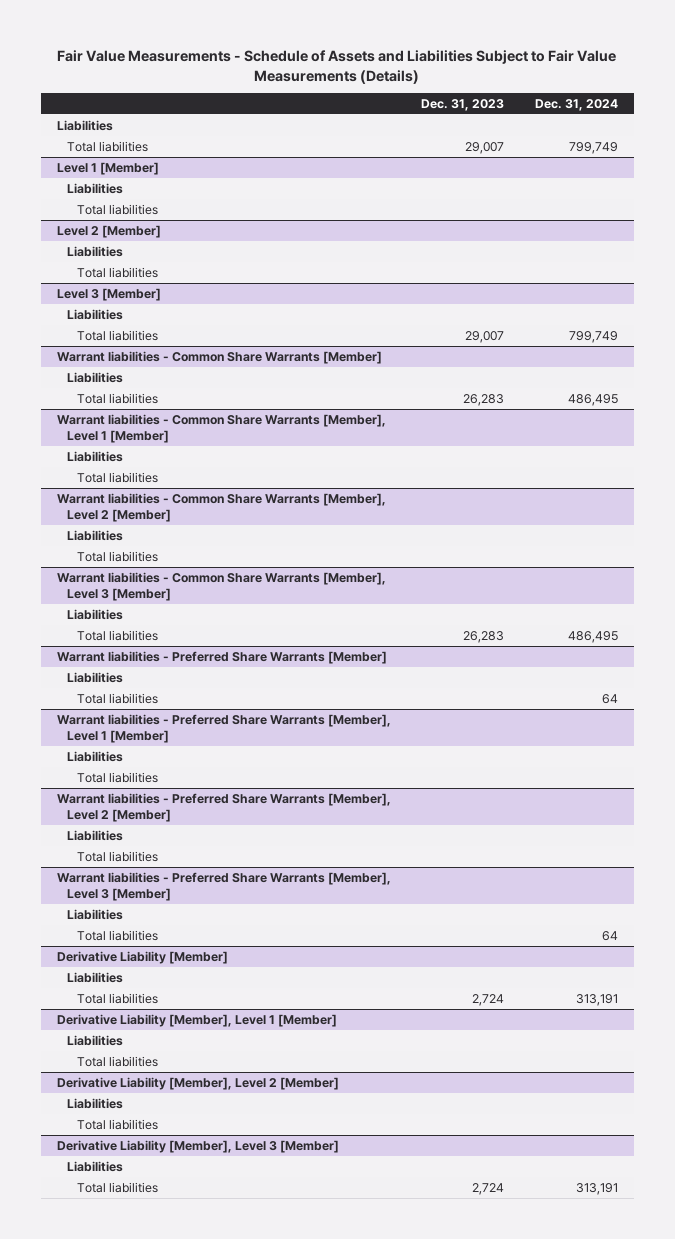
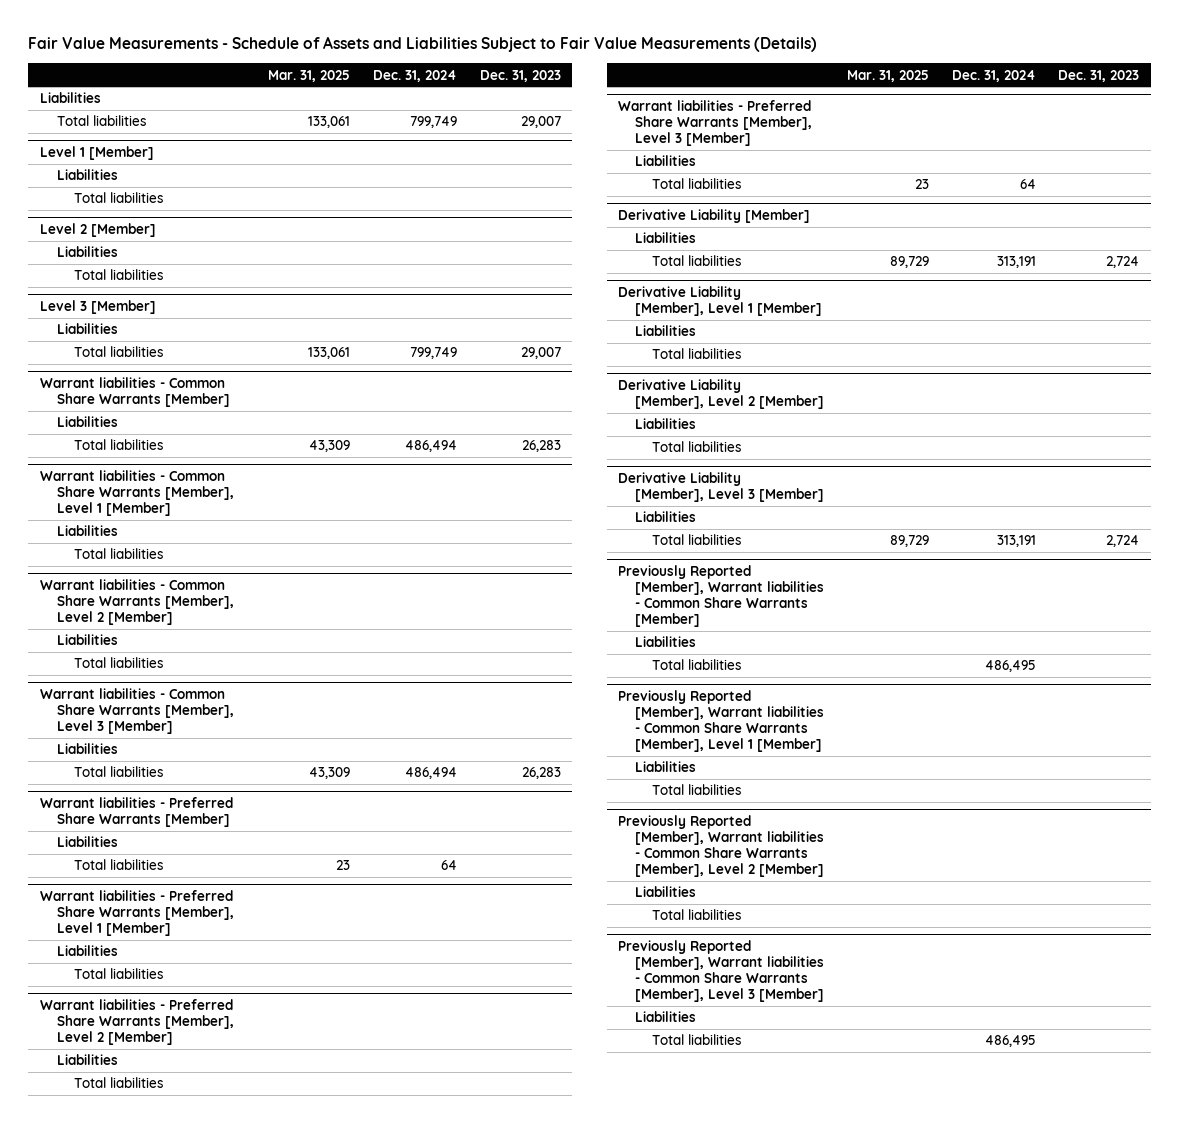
- | Dec. 31, 2023 | Dec. 31, 2024
+ | Mar. 31, 2025 | Dec. 31, 2024 | Dec. 31, 2023
@ Warrant liabilities - Common Share Warrants [Member]
- Total liabilities | 26,283 | 486,495
+ Total liabilities | 43,309 | 486,494 | 26,283
@ Warrant liabilities - Common Share Warrants [Member], Level 3 [Member]
- Total liabilities | 26,283 | 486,495
+ Total liabilities | 43,309 | 486,494 | 26,283
+ Previously Reported [Member], Warrant liabilities - Common Share Warrants [Member]
+ Liabilities
+ Total liabilities | | 486,495 |
+ Previously Reported [Member], Warrant liabilities - Common Share Warrants [Member], Level 1 [Member]
+ Liabilities
+ Total liabilities
+ Previously Reported [Member], Warrant liabilities - Common Share Warrants [Member], Level 2 [Member]
+ Liabilities
+ Total liabilities
+ Previously Reported [Member], Warrant liabilities - Common Share Warrants [Member], Level 3 [Member]
+ Liabilities
+ Total liabilities | | 486,495 |

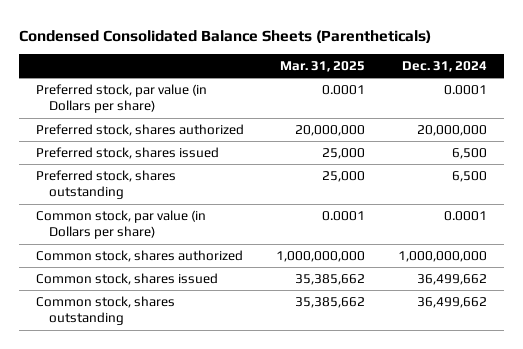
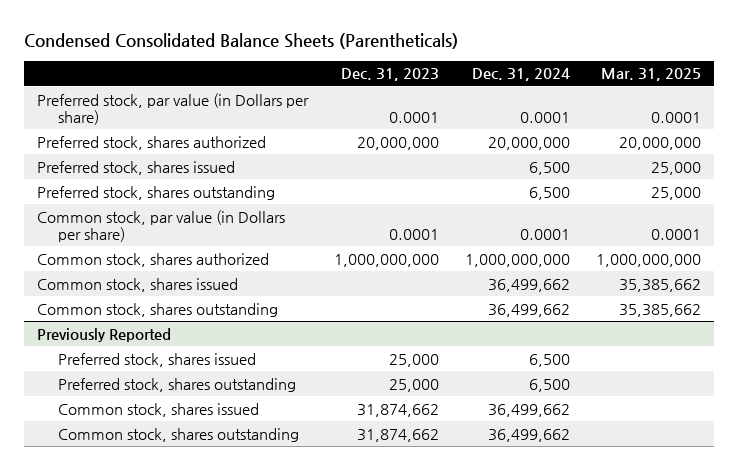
- | Mar. 31, 2025 | Dec. 31, 2024
+ | Dec. 31, 2023 | Dec. 31, 2024 | Mar. 31, 2025
+ Previously Reported
+ Preferred stock, shares issued | 25,000 | 6,500 |
+ Preferred stock, shares outstanding | 25,000 | 6,500 |
+ Common stock, shares issued | 31,874,662 | 36,499,662 |
+ Common stock, shares outstanding | 31,874,662 | 36,499,662 |

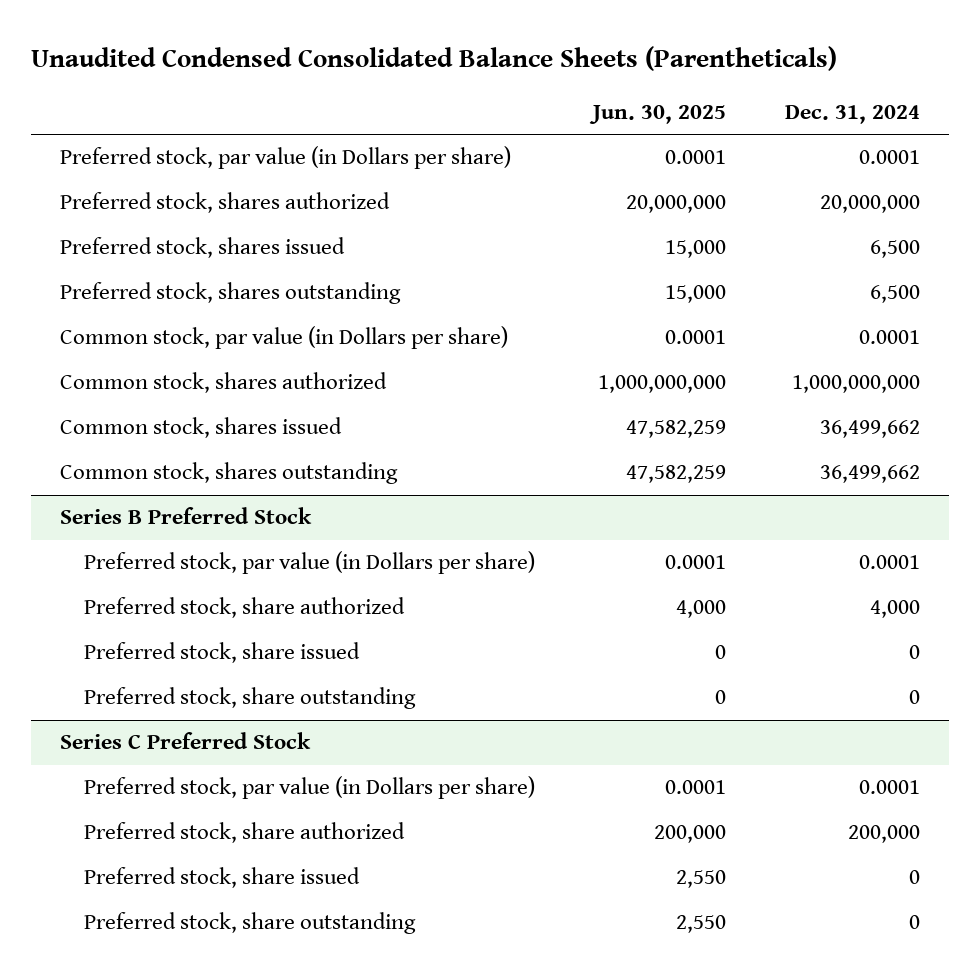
- Condensed Consolidated Balance Sheets (Parentheticals)
+ Unaudited Condensed Consolidated Balance Sheets (Parentheticals)
- | Dec. 31, 2023 | Dec. 31, 2024 | Mar. 31, 2025
+ | Jun. 30, 2025 | Dec. 31, 2024
- Previously Reported
- Preferred stock, shares issued | 25,000 | 6,500 |
- Preferred stock, shares outstanding | 25,000 | 6,500 |
- Common stock, shares issued | 31,874,662 | 36,499,662 |
- Common stock, shares outstanding | 31,874,662 | 36,499,662 |
+ Series B Preferred Stock
+ Preferred stock, par value (in Dollars per share) | 0.0001 | 0.0001
+ Preferred stock, share authorized | 4,000 | 4,000
+ Preferred stock, share issued | 0 | 0
+ Preferred stock, share outstanding | 0 | 0
+ Series C Preferred Stock
+ Preferred stock, par value (in Dollars per share) | 0.0001 | 0.0001
+ Preferred stock, share authorized | 200,000 | 200,000
+ Preferred stock, share issued | 2,550 | 0
+ Preferred stock, share outstanding | 2,550 | 0

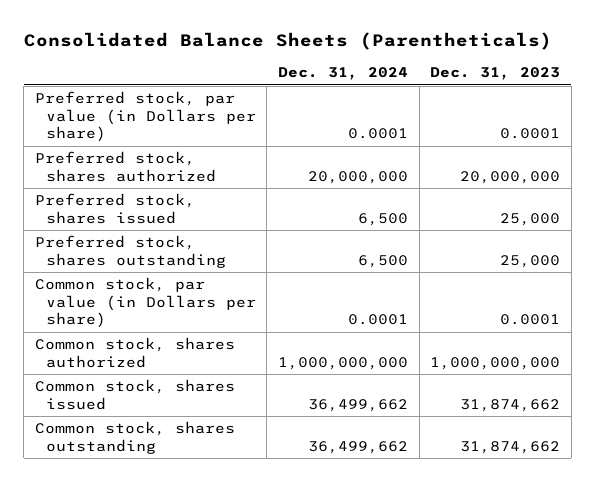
- Unaudited Condensed Consolidated Balance Sheets (Parentheticals)
+ Consolidated Balance Sheets (Parentheticals)
- | Jun. 30, 2025 | Dec. 31, 2024
+ | Dec. 31, 2024 | Dec. 31, 2023
- Series B Preferred Stock
- Preferred stock, par value (in Dollars per share) | 0.0001 | 0.0001
- Preferred stock, share authorized | 4,000 | 4,000
- Preferred stock, share issued | 0 | 0
- Preferred stock, share outstanding | 0 | 0
- Series C Preferred Stock
- Preferred stock, par value (in Dollars per share) | 0.0001 | 0.0001
- Preferred stock, share authorized | 200,000 | 200,000
- Preferred stock, share issued | 2,550 | 0
- Preferred stock, share outstanding | 2,550 | 0

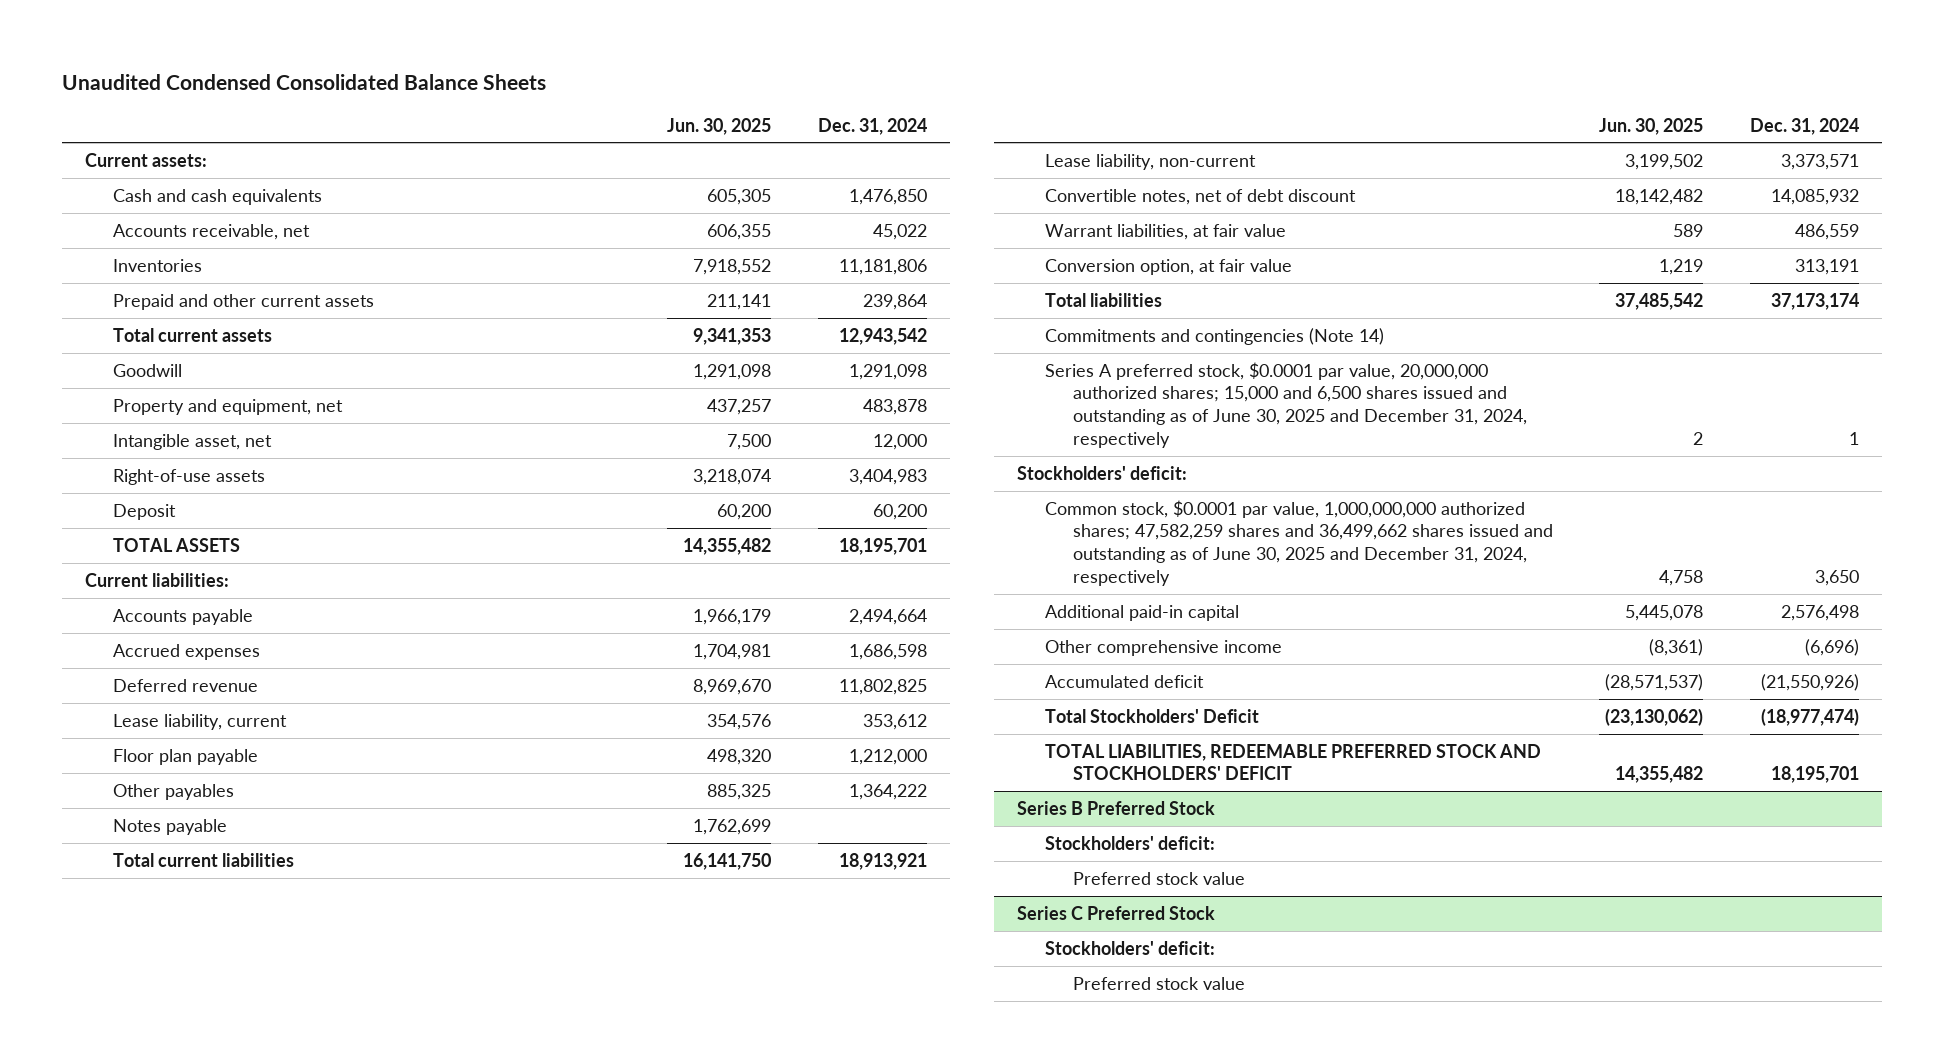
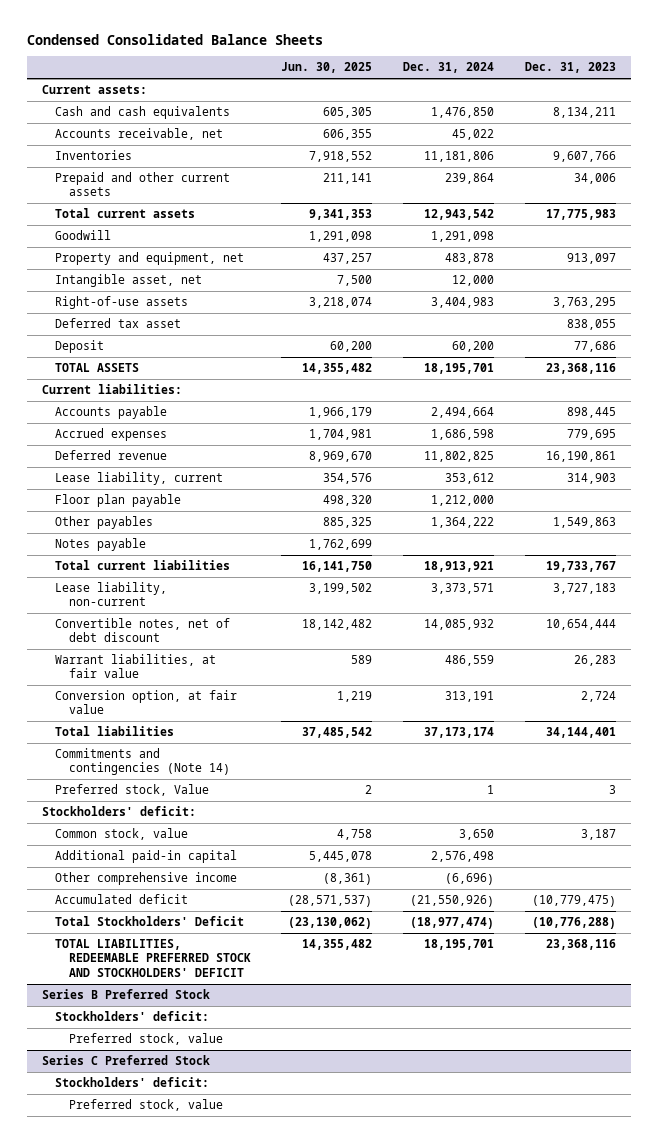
- Unaudited Condensed Consolidated Balance Sheets
+ Condensed Consolidated Balance Sheets
- | Jun. 30, 2025 | Dec. 31, 2024
+ | Jun. 30, 2025 | Dec. 31, 2024 | Dec. 31, 2023
+ Deferred tax asset | | | 838,055
- Series A preferred stock, $0.0001 par value, 20,000,000 authorized shares; 15,000 and 6,500 shares issued and outstanding as of June 30, 2025 and December 31, 2024, respectively | 2 | 1
+ Preferred stock, Value | 2 | 1 | 3
- Common stock, $0.0001 par value, 1,000,000,000 authorized shares; 47,582,259 shares and 36,499,662 shares issued and outstanding as of June 30, 2025 and December 31, 2024, respectively | 4,758 | 3,650
+ Common stock, value | 4,758 | 3,650 | 3,187
@ Series B Preferred Stock
- Preferred stock value
+ Preferred stock, value
@ Series C Preferred Stock
- Preferred stock value
+ Preferred stock, value

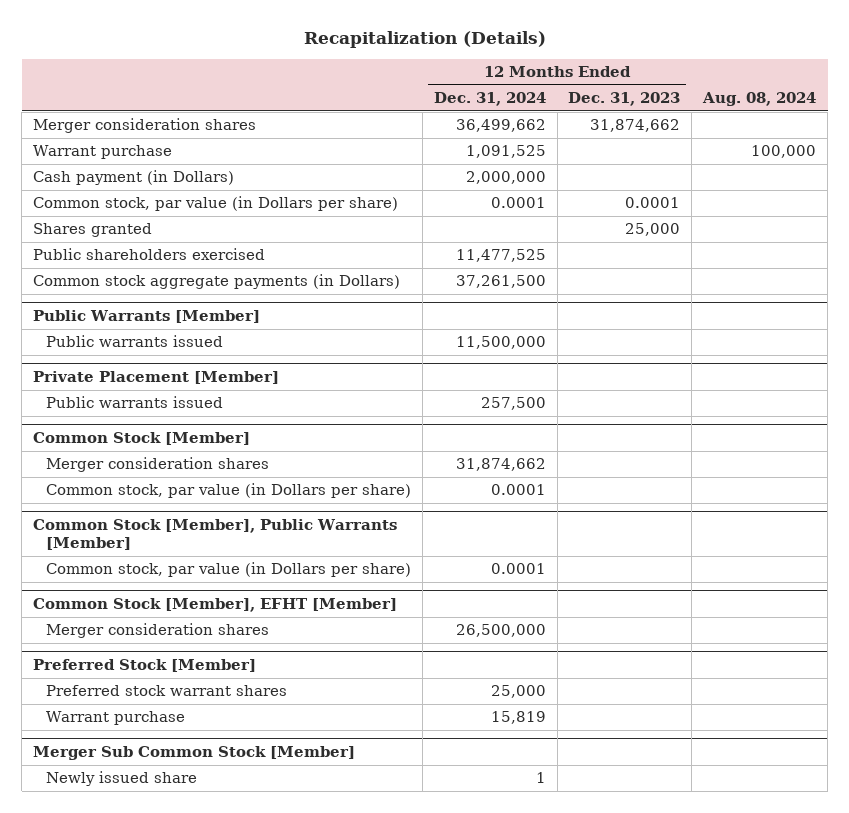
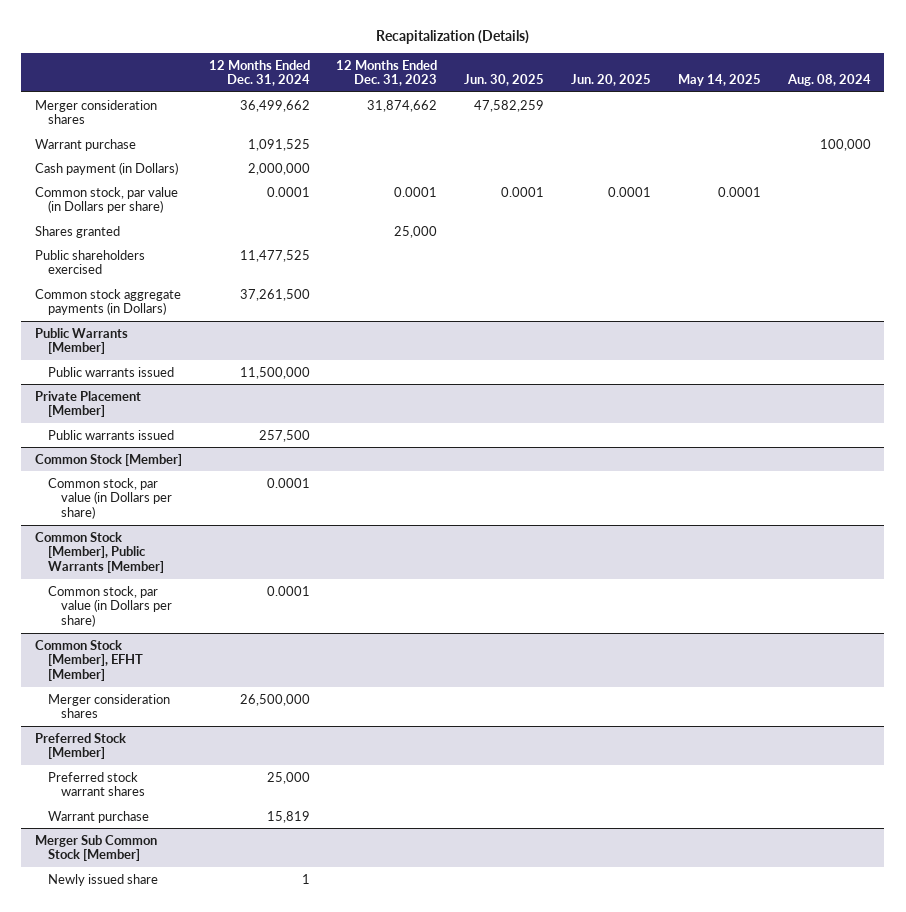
- | 12 Months Ended Dec. 31, 2024 | 12 Months Ended Dec. 31, 2023 | Aug. 08, 2024
+ | 12 Months Ended Dec. 31, 2024 | 12 Months Ended Dec. 31, 2023 | Jun. 30, 2025 | Jun. 20, 2025 | May 14, 2025 | Aug. 08, 2024
@ Common Stock [Member]
- Merger consideration shares | 31,874,662 | |

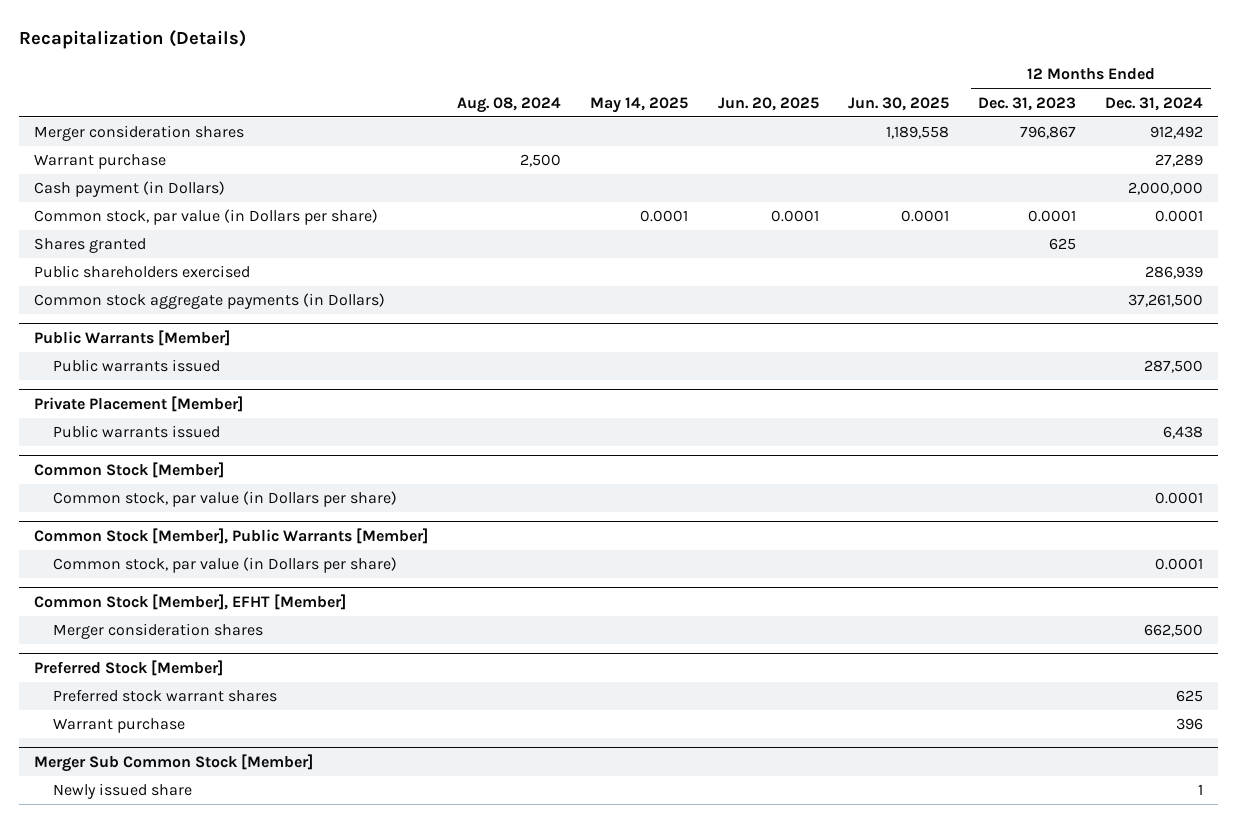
- | 12 Months Ended Dec. 31, 2024 | 12 Months Ended Dec. 31, 2023 | Jun. 30, 2025 | Jun. 20, 2025 | May 14, 2025 | Aug. 08, 2024
+ | Aug. 08, 2024 | May 14, 2025 | Jun. 20, 2025 | Jun. 30, 2025 | 12 Months Ended Dec. 31, 2023 | 12 Months Ended Dec. 31, 2024
- Merger consideration shares | 36,499,662 | 31,874,662 | 47,582,259 | | |
- Warrant purchase | 1,091,525 | | | | | 100,000
+ Merger consideration shares | | | | 1,189,558 | 796,867 | 912,492
+ Warrant purchase | 2,500 | | | | | 27,289
- Shares granted | | 25,000 | | | |
- Public shareholders exercised | 11,477,525 | | | | |
+ Shares granted | | | | | 625 |
+ Public shareholders exercised | | | | | | 286,939
@ Public Warrants [Member]
- Public warrants issued | 11,500,000 | | | | |
+ Public warrants issued | | | | | | 287,500
@ Private Placement [Member]
- Public warrants issued | 257,500 | | | | |
+ Public warrants issued | | | | | | 6,438
@ Common Stock [Member], EFHT [Member]
- Merger consideration shares | 26,500,000 | | | | |
+ Merger consideration shares | | | | | | 662,500
@ Preferred Stock [Member]
- Preferred stock warrant shares | 25,000 | | | | |
- Warrant purchase | 15,819 | | | | |
+ Preferred stock warrant shares | | | | | | 625
+ Warrant purchase | | | | | | 396

